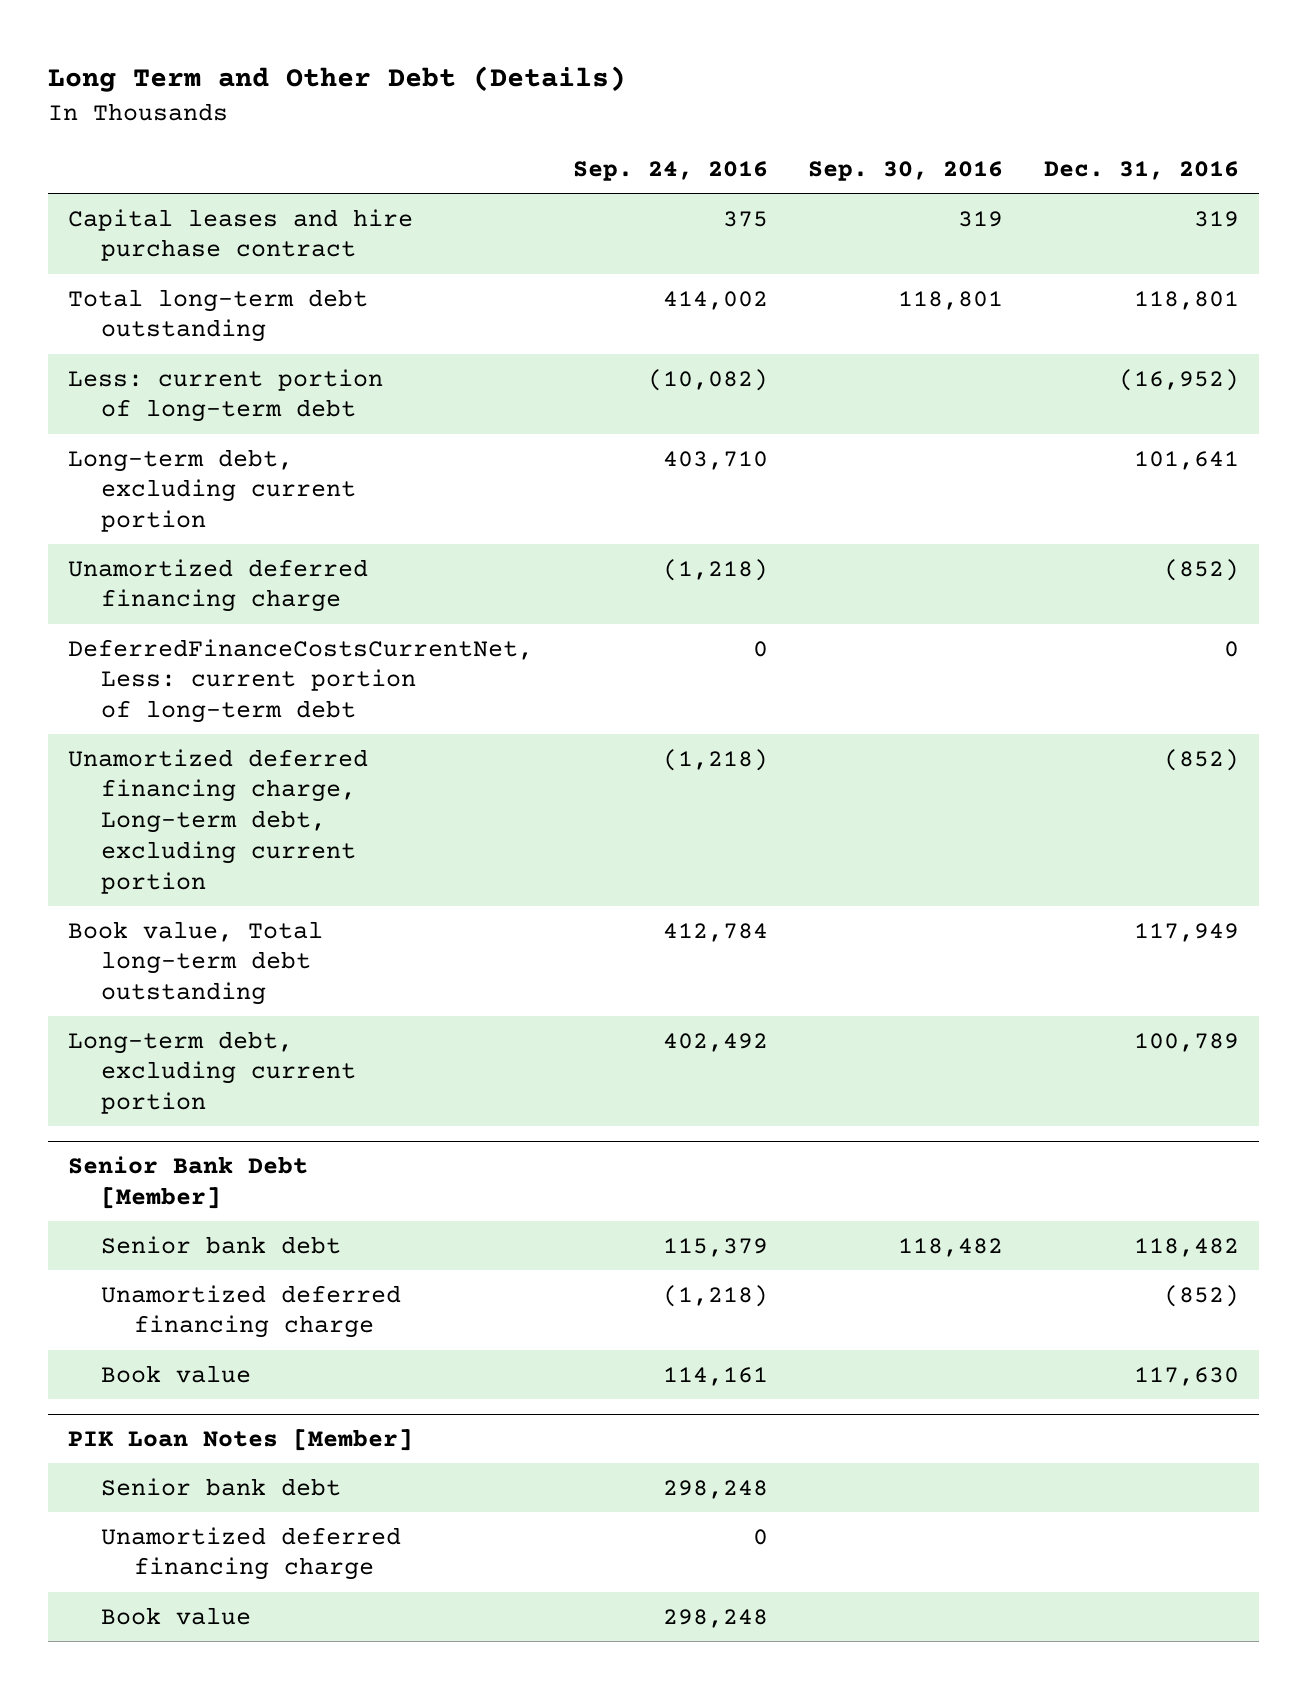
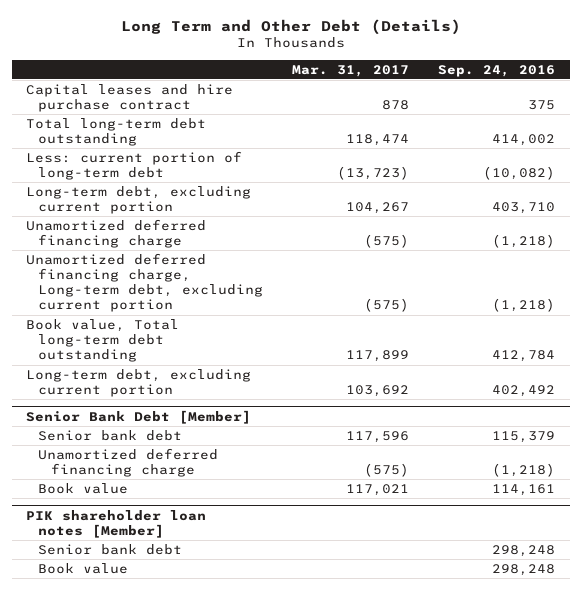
- | Sep. 24, 2016 | Sep. 30, 2016 | Dec. 31, 2016
+ | Mar. 31, 2017 | Sep. 24, 2016
- DeferredFinanceCostsCurrentNet, Less: current portion of long-term debt | 0 | | 0
- PIK Loan Notes [Member]
+ PIK shareholder loan notes [Member]
- Unamortized deferred financing charge | 0 | |

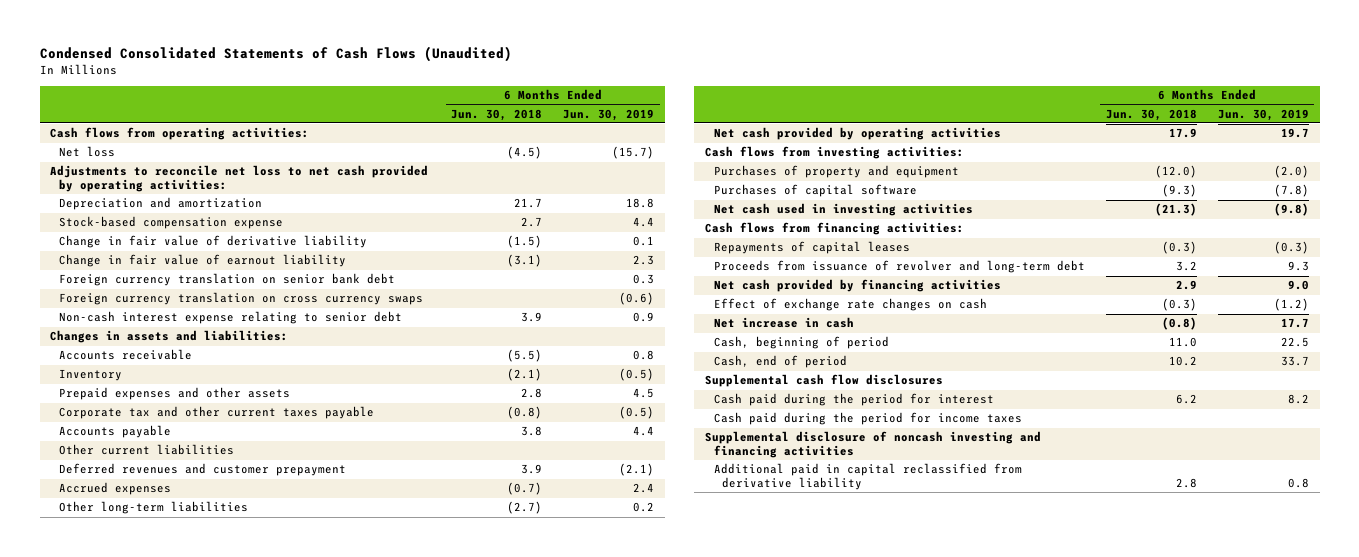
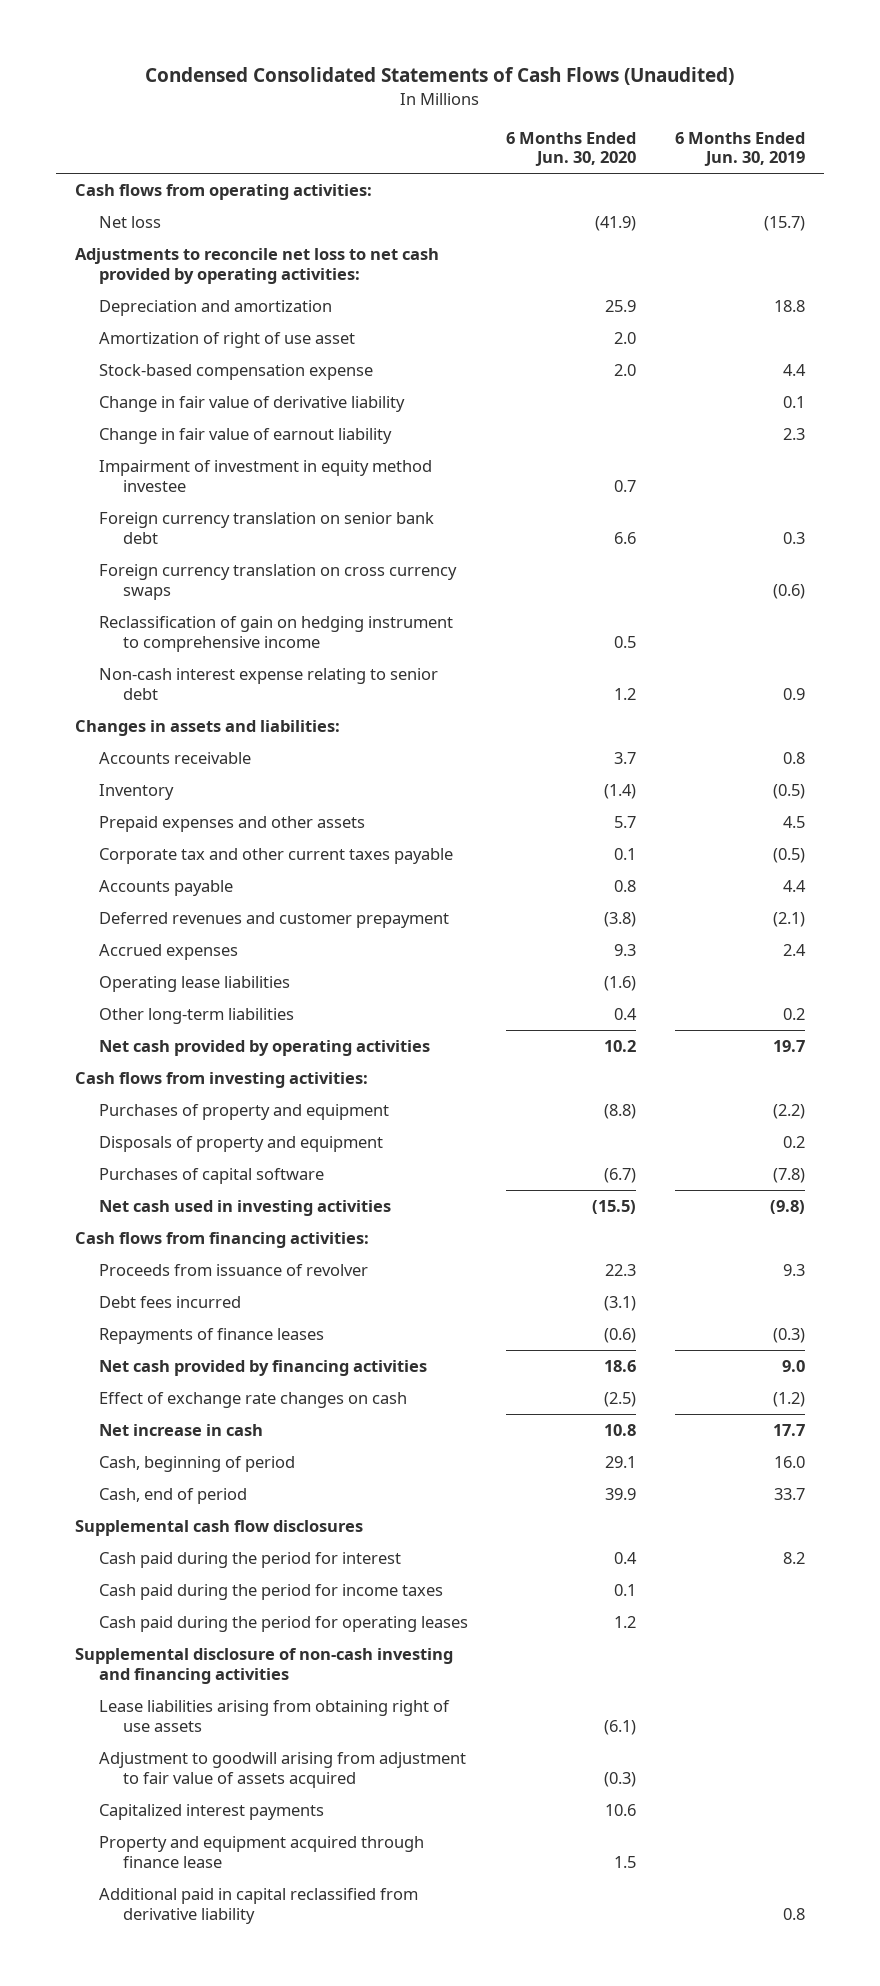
- | 6 Months Ended Jun. 30, 2018 | 6 Months Ended Jun. 30, 2019
+ | 6 Months Ended Jun. 30, 2020 | 6 Months Ended Jun. 30, 2019
+ Amortization of right of use asset | 2.0 |
+ Impairment of investment in equity method investee | 0.7 |
+ Reclassification of gain on hedging instrument to comprehensive income | 0.5 |
- Other current liabilities
+ Operating lease liabilities | (1.6) |
- Purchases of property and equipment | (12.0) | (2.0)
+ Purchases of property and equipment | (8.8) | (2.2)
+ Disposals of property and equipment | | 0.2
- Repayments of capital leases | (0.3) | (0.3)
- Proceeds from issuance of revolver and long-term debt | 3.2 | 9.3
+ Proceeds from issuance of revolver | 22.3 | 9.3
+ Debt fees incurred | (3.1) |
+ Repayments of finance leases | (0.6) | (0.3)
- Cash, beginning of period | 11.0 | 22.5
+ Cash, beginning of period | 29.1 | 16.0
- Supplemental disclosure of noncash investing and financing activities
+ Cash paid during the period for operating leases | 1.2 |
+ Supplemental disclosure of non-cash investing and financing activities
+ Lease liabilities arising from obtaining right of use assets | (6.1) |
+ Adjustment to goodwill arising from adjustment to fair value of assets acquired | (0.3) |
+ Capitalized interest payments | 10.6 |
+ Property and equipment acquired through finance lease | 1.5 |

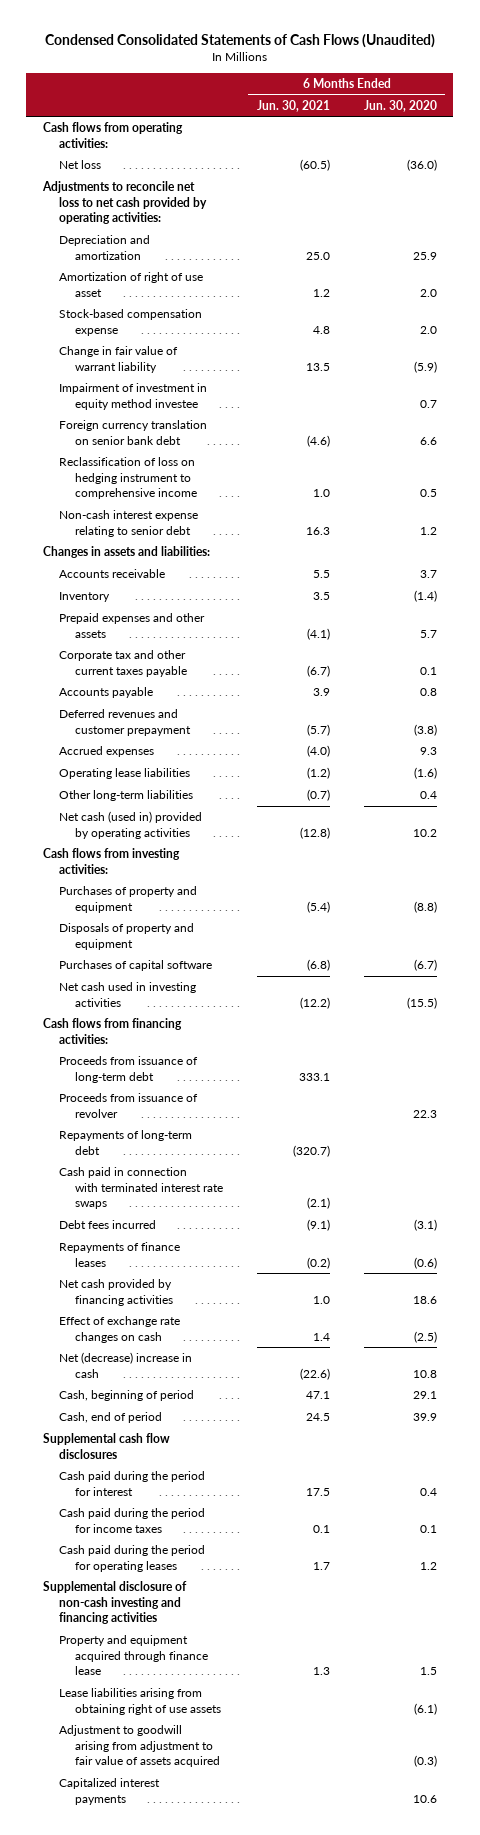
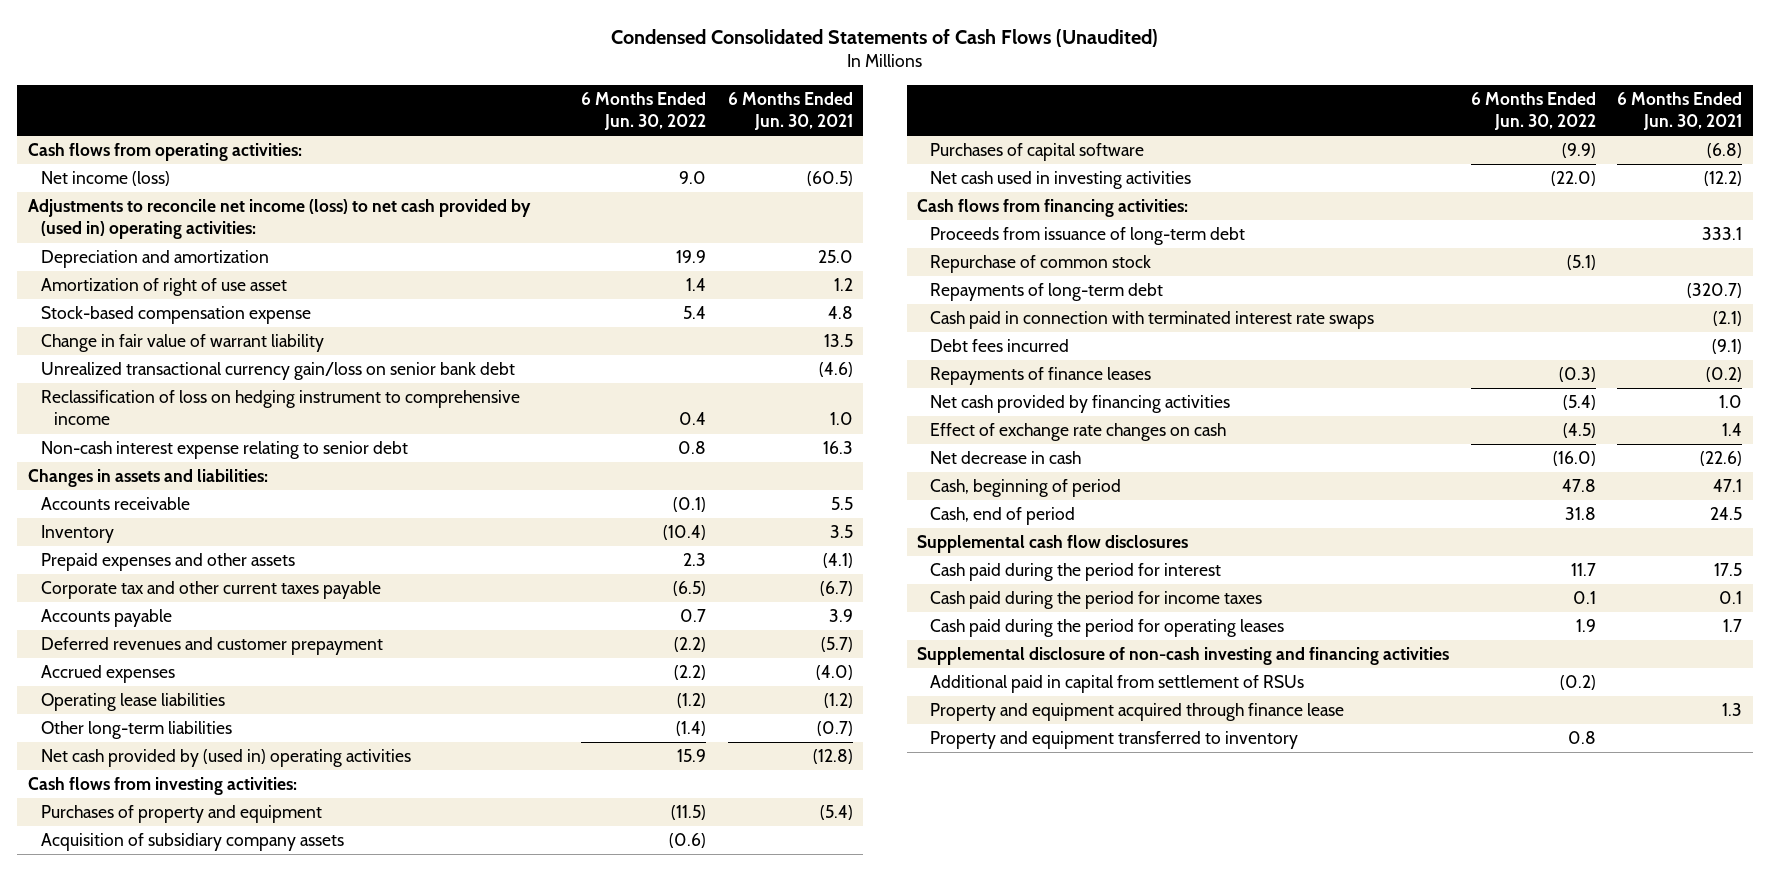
- | 6 Months Ended Jun. 30, 2021 | 6 Months Ended Jun. 30, 2020
+ | 6 Months Ended Jun. 30, 2022 | 6 Months Ended Jun. 30, 2021
- Net loss | (60.5) | (36.0)
- Adjustments to reconcile net loss to net cash provided by operating activities:
+ Net income (loss) | 9.0 | (60.5)
+ Adjustments to reconcile net income (loss) to net cash provided by (used in) operating activities:
- Impairment of investment in equity method investee | | 0.7
- Foreign currency translation on senior bank debt | (4.6) | 6.6
+ Unrealized transactional currency gain/loss on senior bank debt | | (4.6)
- Net cash (used in) provided by operating activities | (12.8) | 10.2
+ Net cash provided by (used in) operating activities | 15.9 | (12.8)
- Disposals of property and equipment
+ Acquisition of subsidiary company assets | (0.6) |
- Proceeds from issuance of revolver | | 22.3
+ Repurchase of common stock | (5.1) |
- Net (decrease) increase in cash | (22.6) | 10.8
+ Net decrease in cash | (16.0) | (22.6)
+ Additional paid in capital from settlement of RSUs | (0.2) |
- Lease liabilities arising from obtaining right of use assets | | (6.1)
- Adjustment to goodwill arising from adjustment to fair value of assets acquired | | (0.3)
- Capitalized interest payments | | 10.6
+ Property and equipment transferred to inventory | 0.8 |

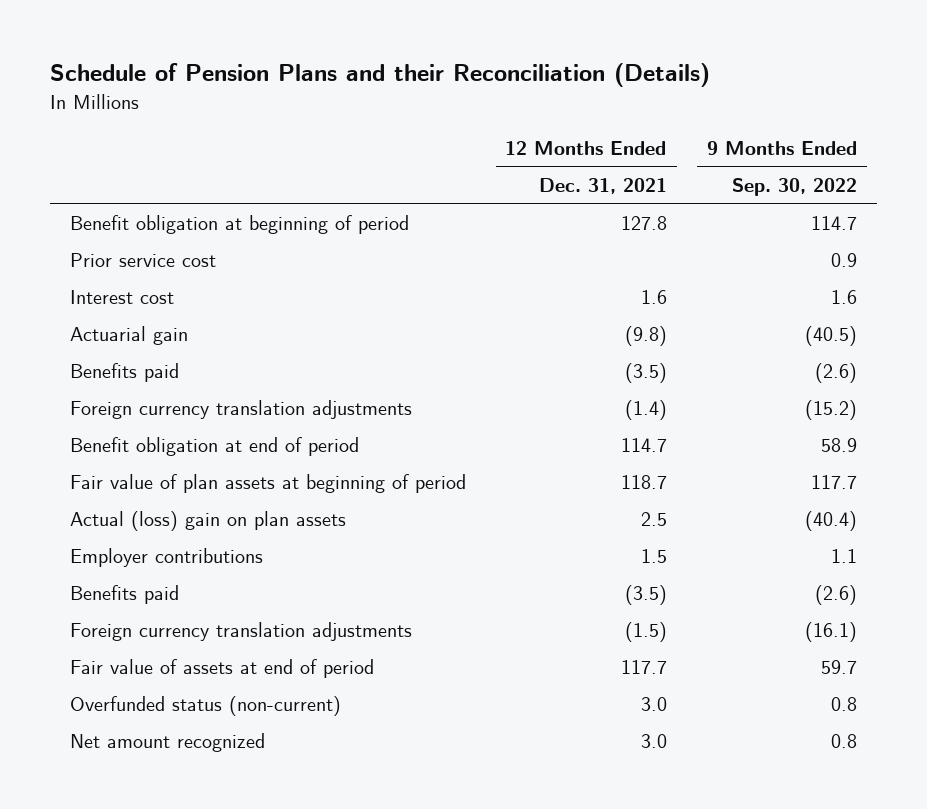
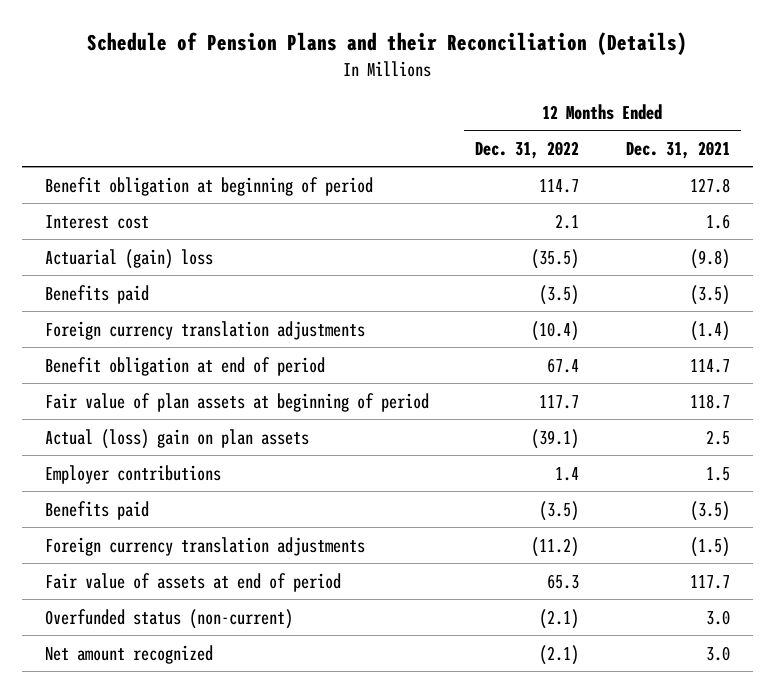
- | 12 Months Ended Dec. 31, 2021 | 9 Months Ended Sep. 30, 2022
+ | 12 Months Ended Dec. 31, 2022 | 12 Months Ended Dec. 31, 2021
- Prior service cost | | 0.9
- Actuarial gain | (9.8) | (40.5)
+ Actuarial (gain) loss | (35.5) | (9.8)

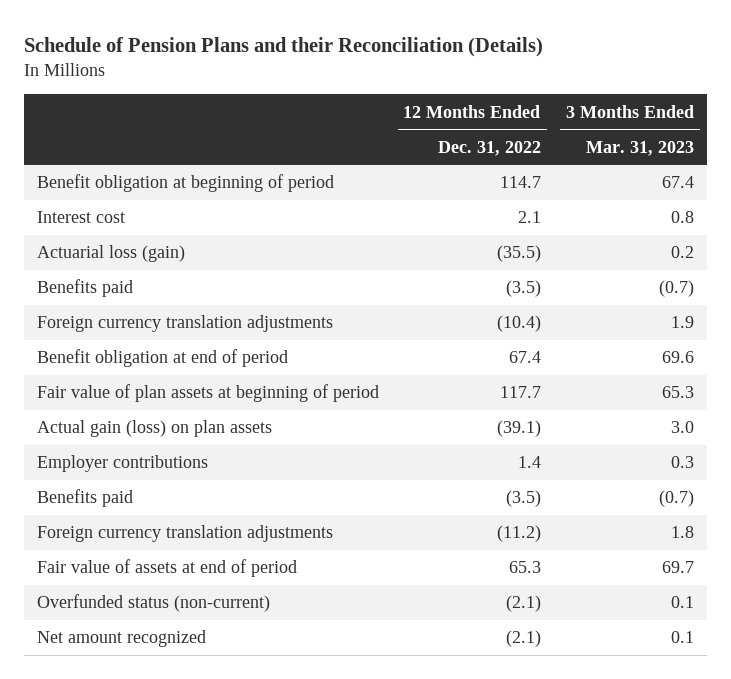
- | 12 Months Ended Dec. 31, 2022 | 12 Months Ended Dec. 31, 2021
+ | 12 Months Ended Dec. 31, 2022 | 3 Months Ended Mar. 31, 2023
- Actuarial (gain) loss | (35.5) | (9.8)
+ Actuarial loss (gain) | (35.5) | 0.2
- Actual (loss) gain on plan assets | (39.1) | 2.5
+ Actual gain (loss) on plan assets | (39.1) | 3.0

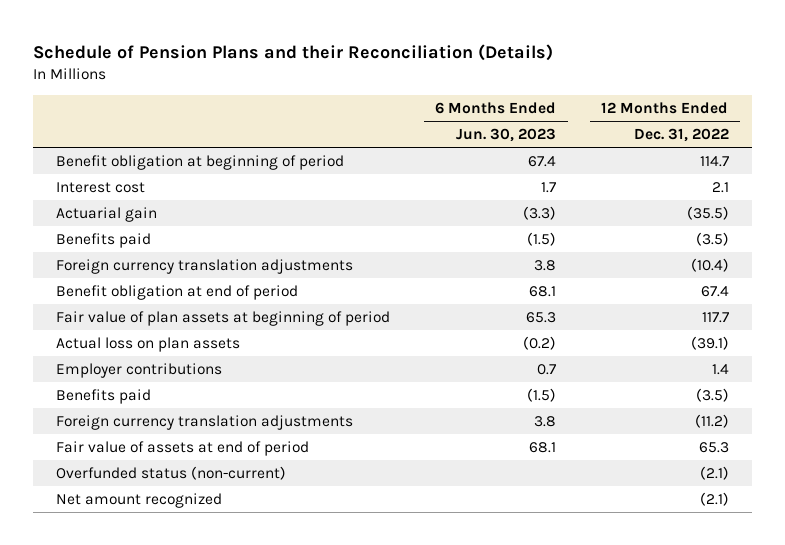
- | 12 Months Ended Dec. 31, 2022 | 3 Months Ended Mar. 31, 2023
+ | 6 Months Ended Jun. 30, 2023 | 12 Months Ended Dec. 31, 2022
- Actuarial loss (gain) | (35.5) | 0.2
+ Actuarial gain | (3.3) | (35.5)
- Actual gain (loss) on plan assets | (39.1) | 3.0
+ Actual loss on plan assets | (0.2) | (39.1)

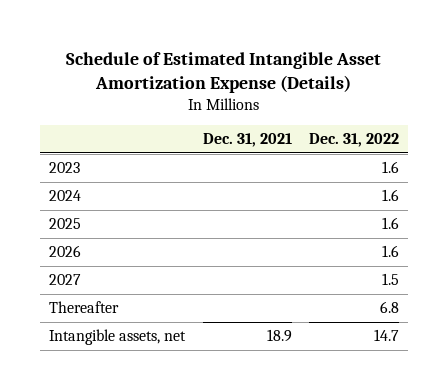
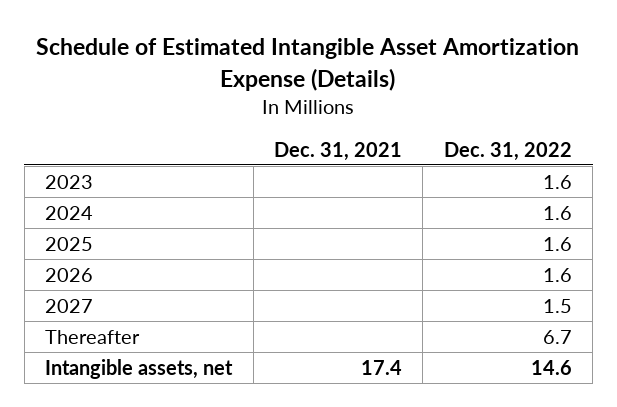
- Thereafter | | 6.8
- Intangible assets, net | 18.9 | 14.7
+ Thereafter | | 6.7
+ Intangible assets, net | 17.4 | 14.6

